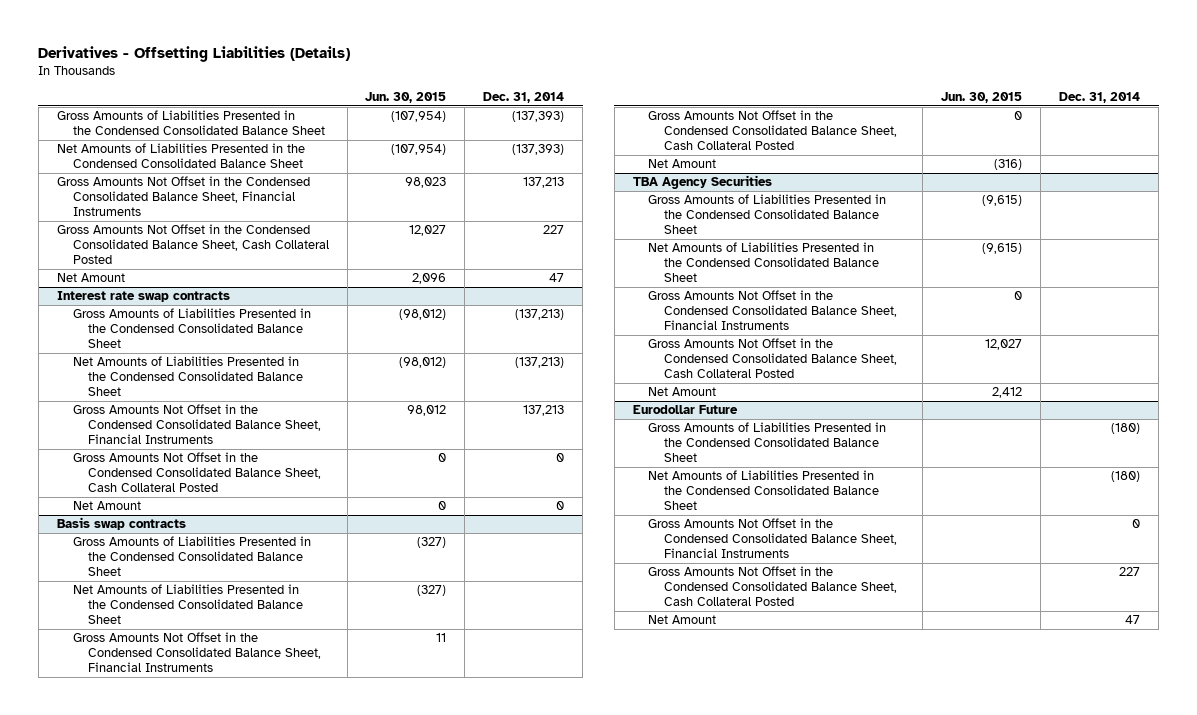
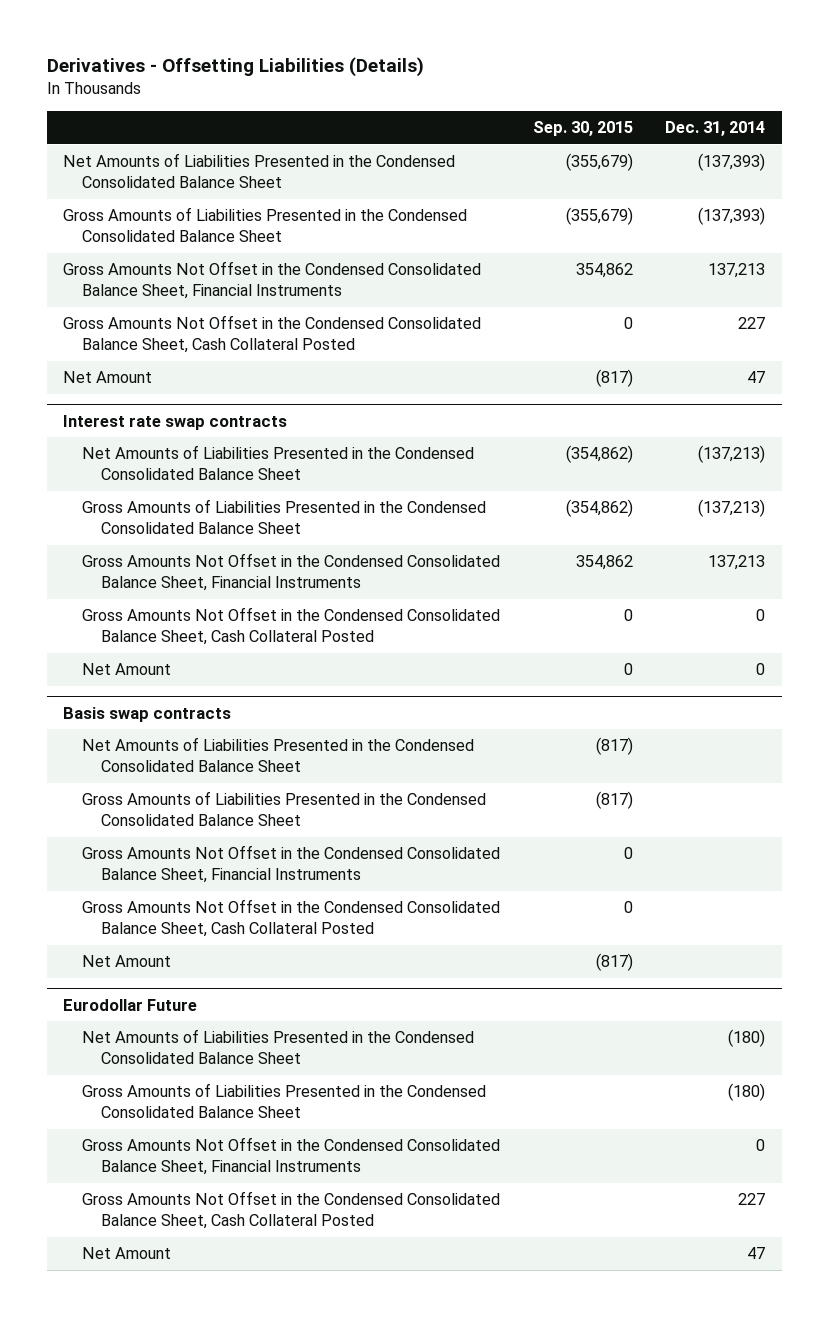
- | Jun. 30, 2015 | Dec. 31, 2014
+ | Sep. 30, 2015 | Dec. 31, 2014
moved down: Gross Amounts of Liabilities Presented in the Condensed Consolidated Balance Sheet | (355,679) | (137,393)
@ Interest rate swap contracts
moved down: Gross Amounts of Liabilities Presented in the Condensed Consolidated Balance Sheet | (354,862) | (137,213)
@ Basis swap contracts
- Gross Amounts of Liabilities Presented in the Condensed Consolidated Balance Sheet | (327) |
- Gross Amounts Not Offset in the Condensed Consolidated Balance Sheet, Financial Instruments | 11 |
- Gross Amounts Not Offset in the Condensed Consolidated Balance Sheet, Cash Collateral Posted | 0 |
- Net Amount | (316) |
- TBA Agency Securities
- Net Amounts of Liabilities Presented in the Condensed Consolidated Balance Sheet | (9,615) |
@ Eurodollar Future
moved down: Gross Amounts of Liabilities Presented in the Condensed Consolidated Balance Sheet | | (180)

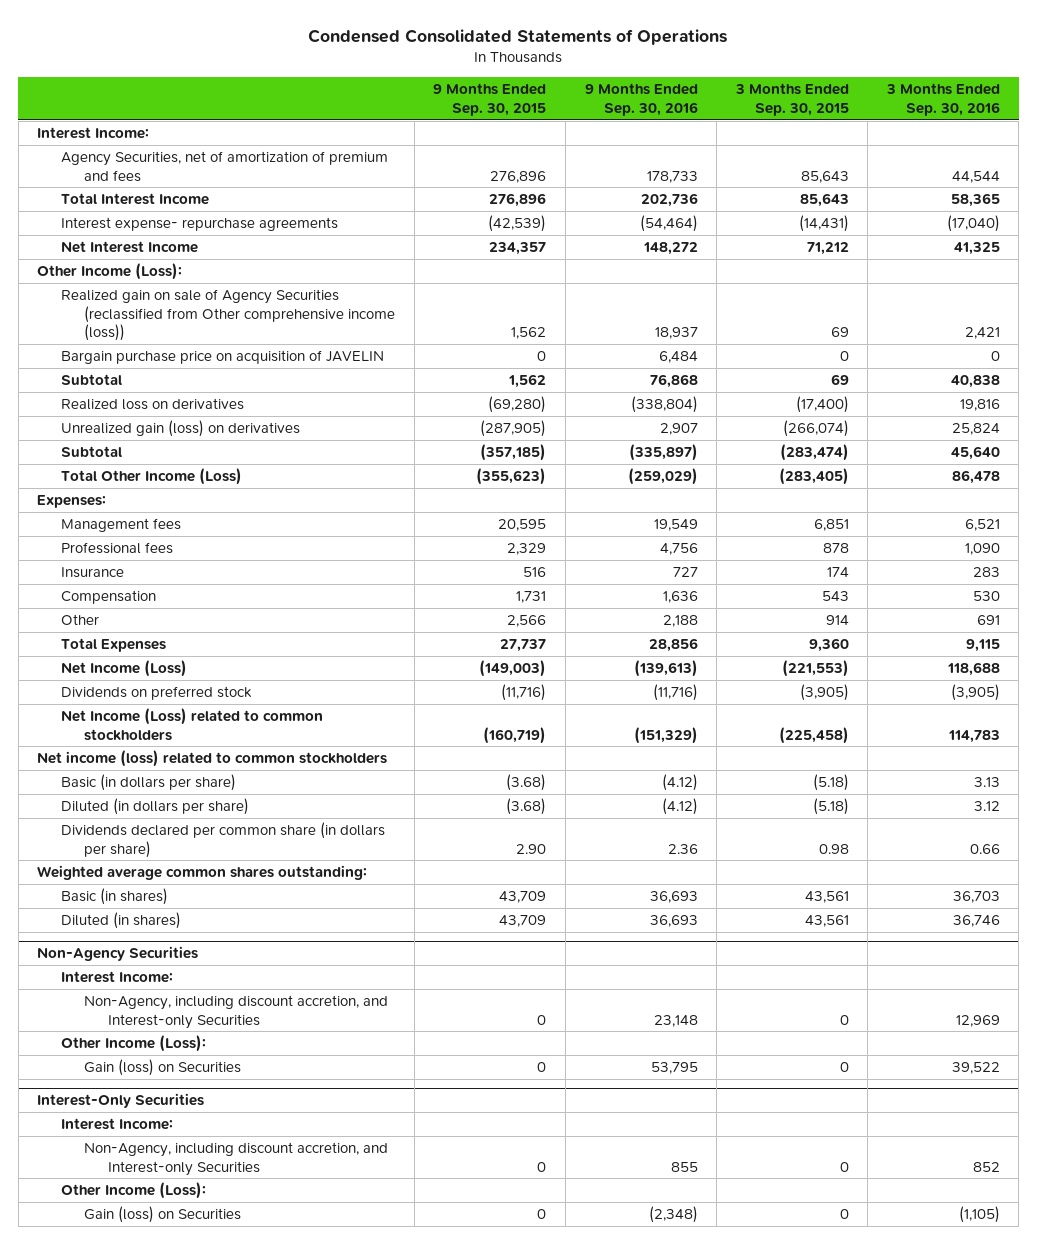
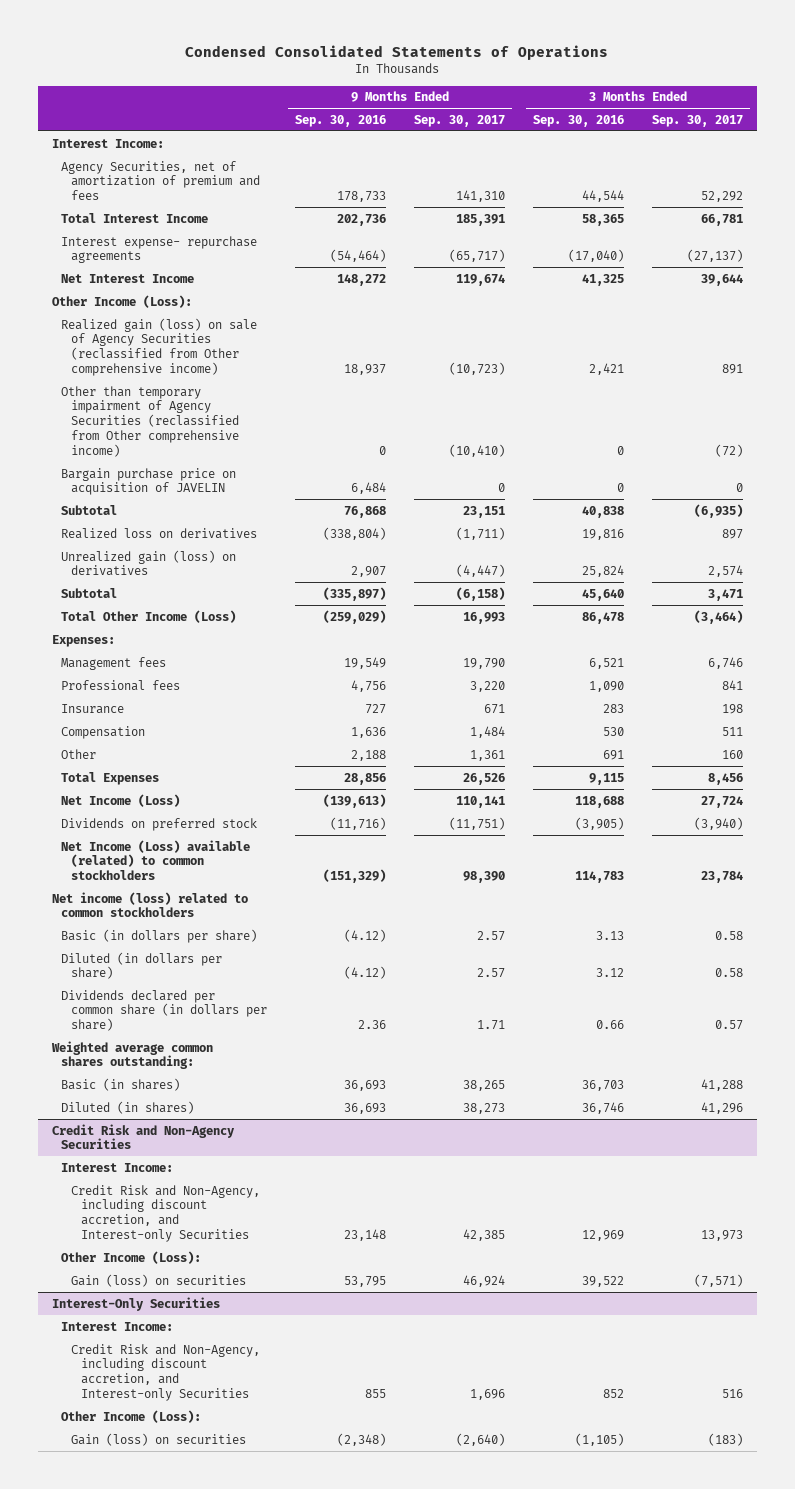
- | 9 Months Ended Sep. 30, 2015 | 9 Months Ended Sep. 30, 2016 | 3 Months Ended Sep. 30, 2015 | 3 Months Ended Sep. 30, 2016
+ | 9 Months Ended Sep. 30, 2016 | 9 Months Ended Sep. 30, 2017 | 3 Months Ended Sep. 30, 2016 | 3 Months Ended Sep. 30, 2017
- Realized gain on sale of Agency Securities (reclassified from Other comprehensive income (loss)) | 1,562 | 18,937 | 69 | 2,421
+ Realized gain (loss) on sale of Agency Securities (reclassified from Other comprehensive income) | 18,937 | (10,723) | 2,421 | 891
+ Other than temporary impairment of Agency Securities (reclassified from Other comprehensive income) | 0 | (10,410) | 0 | (72)
- Net Income (Loss) related to common stockholders | (160,719) | (151,329) | (225,458) | 114,783
+ Net Income (Loss) available (related) to common stockholders | (151,329) | 98,390 | 114,783 | 23,784
- Non-Agency Securities
+ Credit Risk and Non-Agency Securities
- Non-Agency, including discount accretion, and Interest-only Securities | 0 | 23,148 | 0 | 12,969
+ Credit Risk and Non-Agency, including discount accretion, and Interest-only Securities | 23,148 | 42,385 | 12,969 | 13,973
- Gain (loss) on Securities | 0 | 53,795 | 0 | 39,522
+ Gain (loss) on securities | 53,795 | 46,924 | 39,522 | (7,571)
@ Interest-Only Securities
- Non-Agency, including discount accretion, and Interest-only Securities | 0 | 855 | 0 | 852
+ Credit Risk and Non-Agency, including discount accretion, and Interest-only Securities | 855 | 1,696 | 852 | 516
- Gain (loss) on Securities | 0 | (2,348) | 0 | (1,105)
+ Gain (loss) on securities | (2,348) | (2,640) | (1,105) | (183)

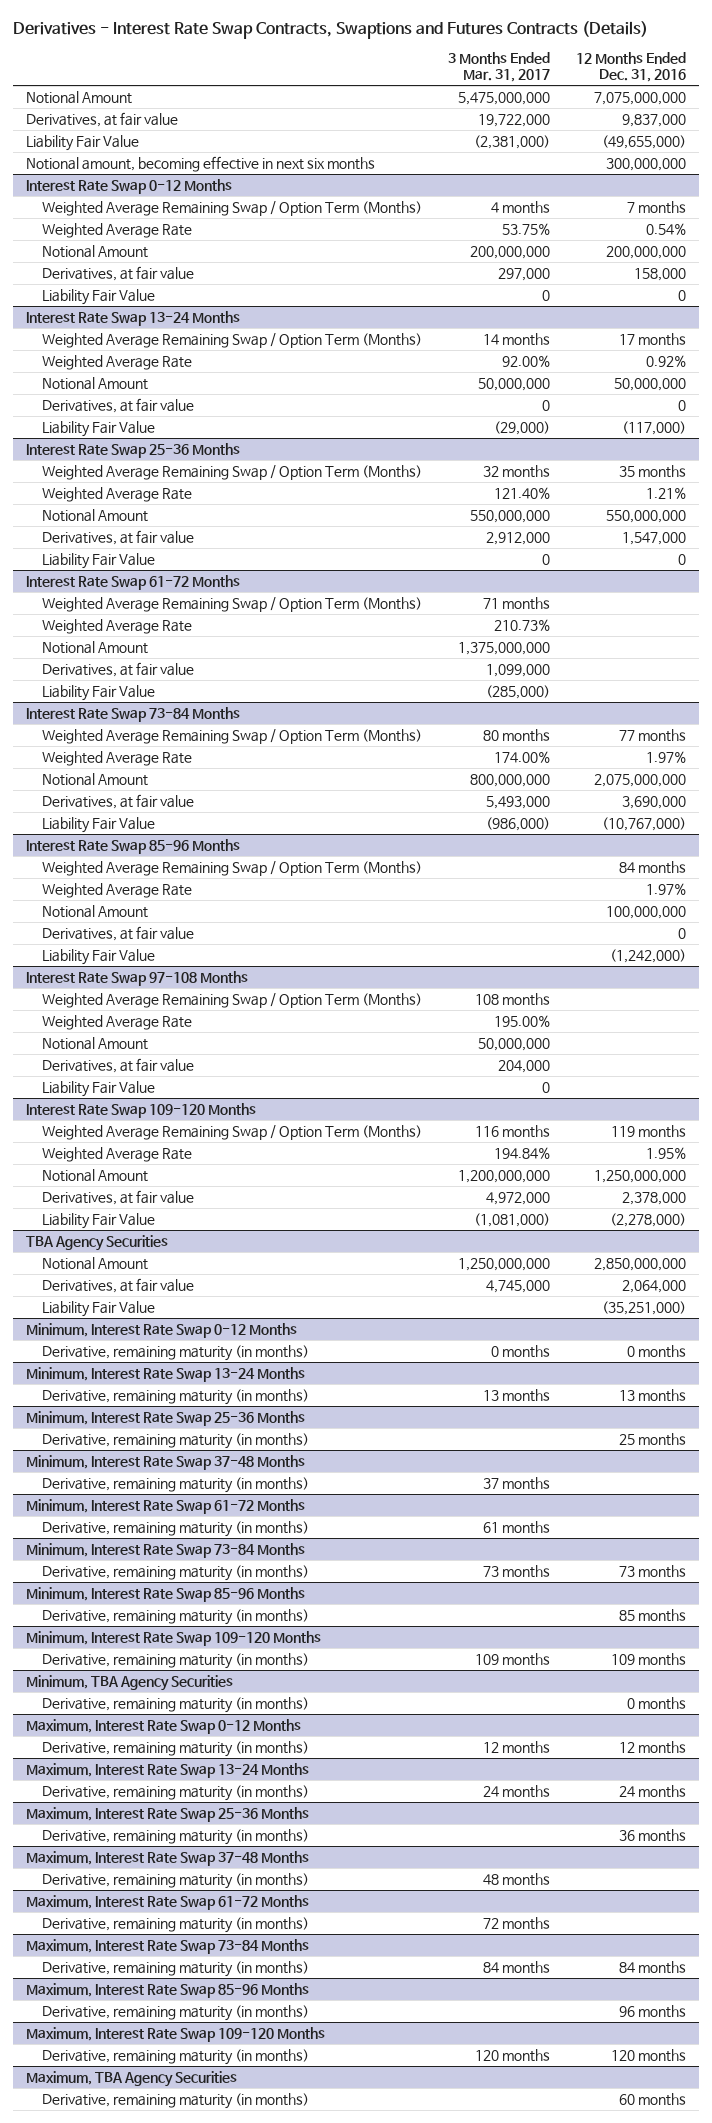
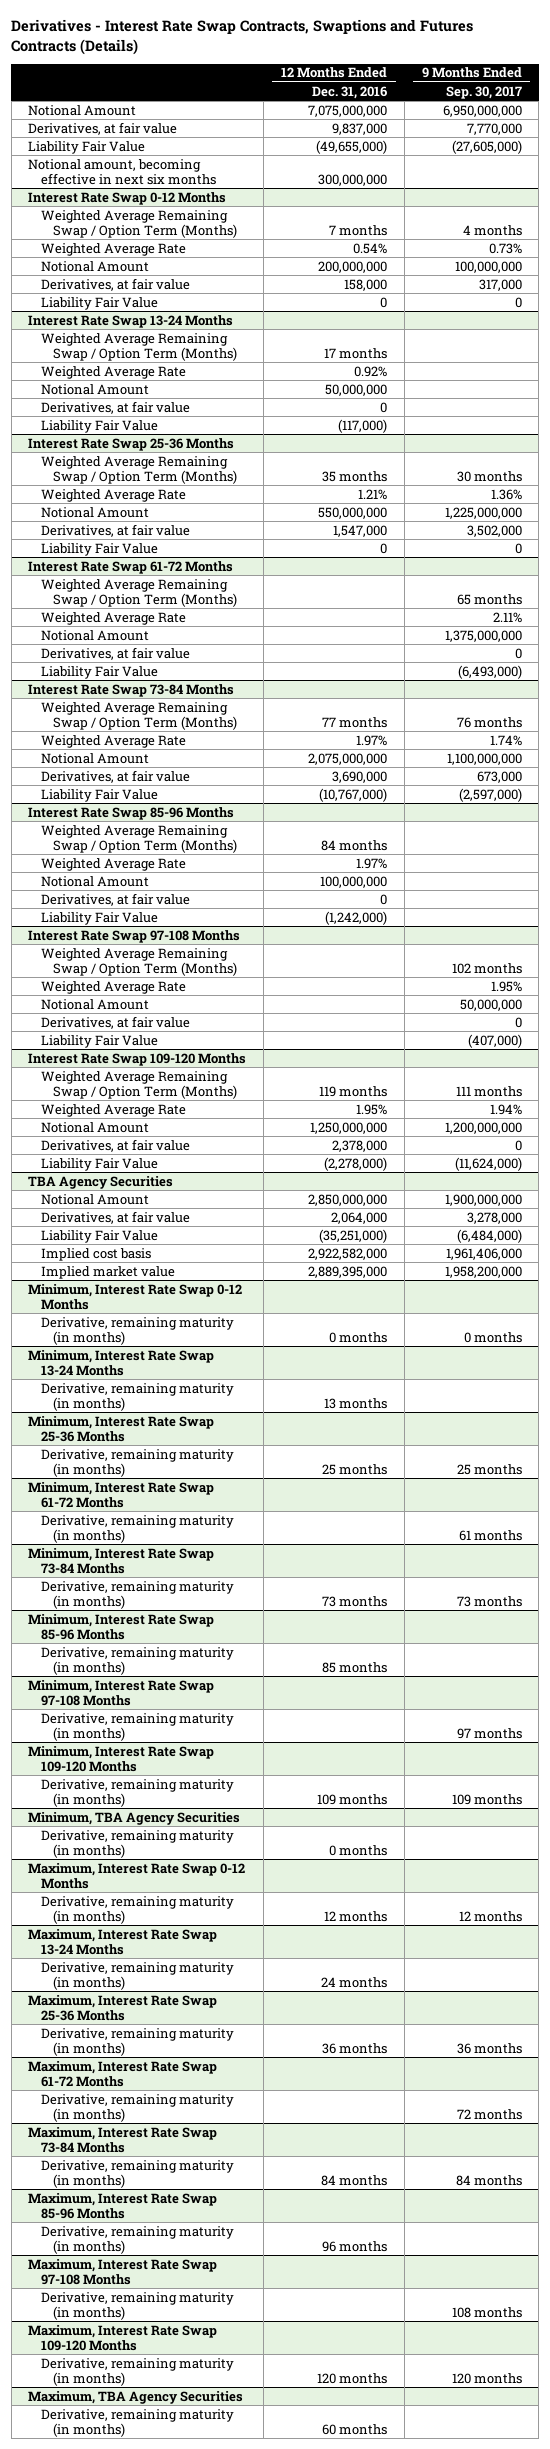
- | 3 Months Ended Mar. 31, 2017 | 12 Months Ended Dec. 31, 2016
+ | 12 Months Ended Dec. 31, 2016 | 9 Months Ended Sep. 30, 2017
@ TBA Agency Securities
+ Implied cost basis | 2,922,582,000 | 1,961,406,000
+ Implied market value | 2,889,395,000 | 1,958,200,000
- Minimum, Interest Rate Swap 37-48 Months
- Derivative, remaining maturity (in months) | 37 months |
+ Minimum, Interest Rate Swap 97-108 Months
+ Derivative, remaining maturity (in months) | | 97 months
- Maximum, Interest Rate Swap 37-48 Months
- Derivative, remaining maturity (in months) | 48 months |
+ Maximum, Interest Rate Swap 97-108 Months
+ Derivative, remaining maturity (in months) | | 108 months

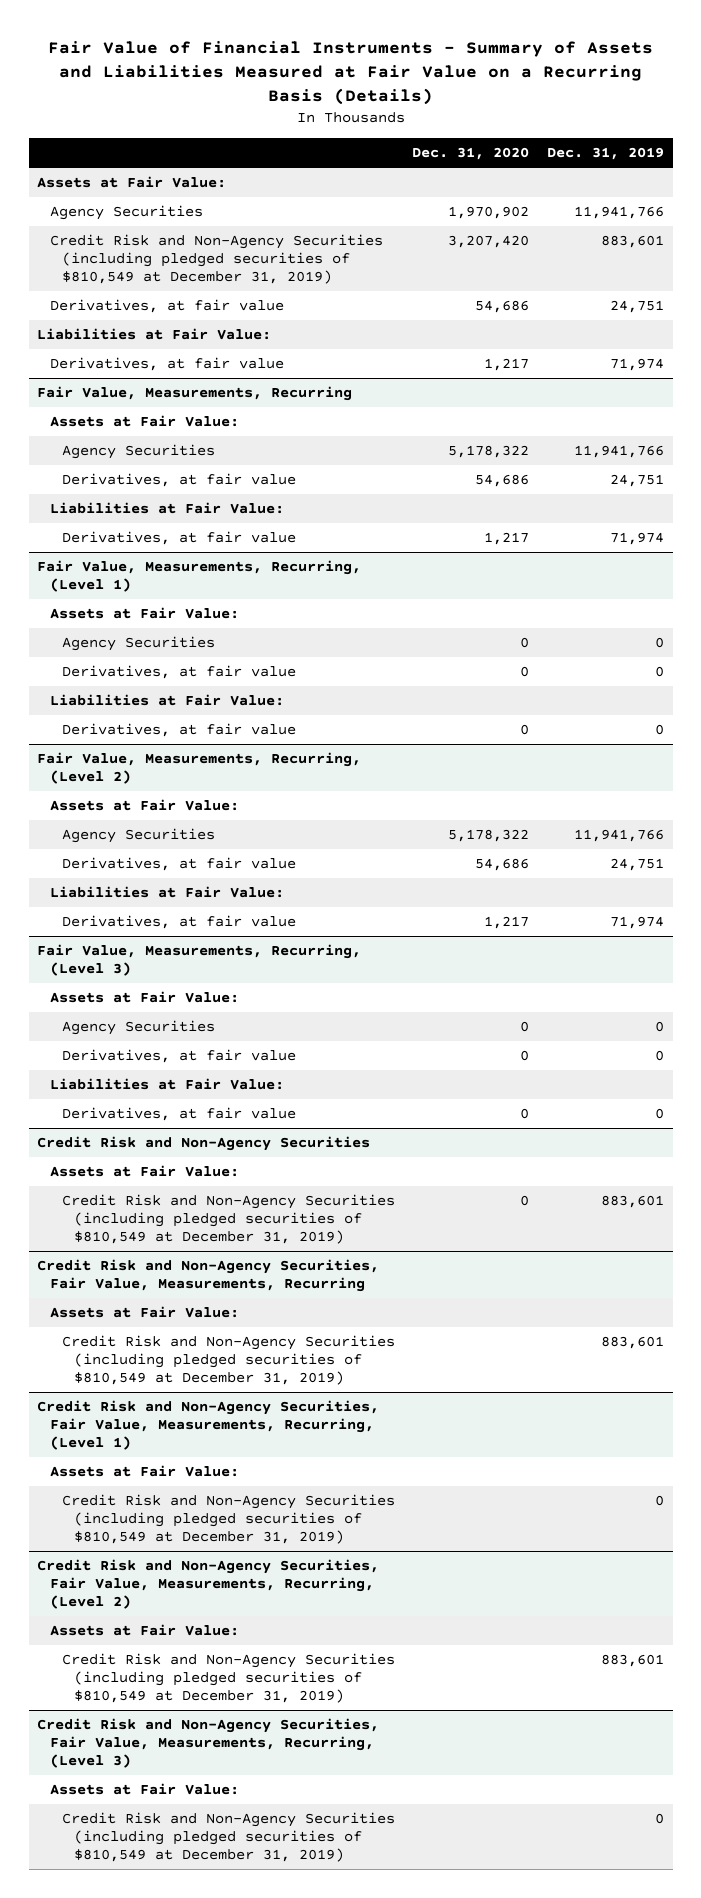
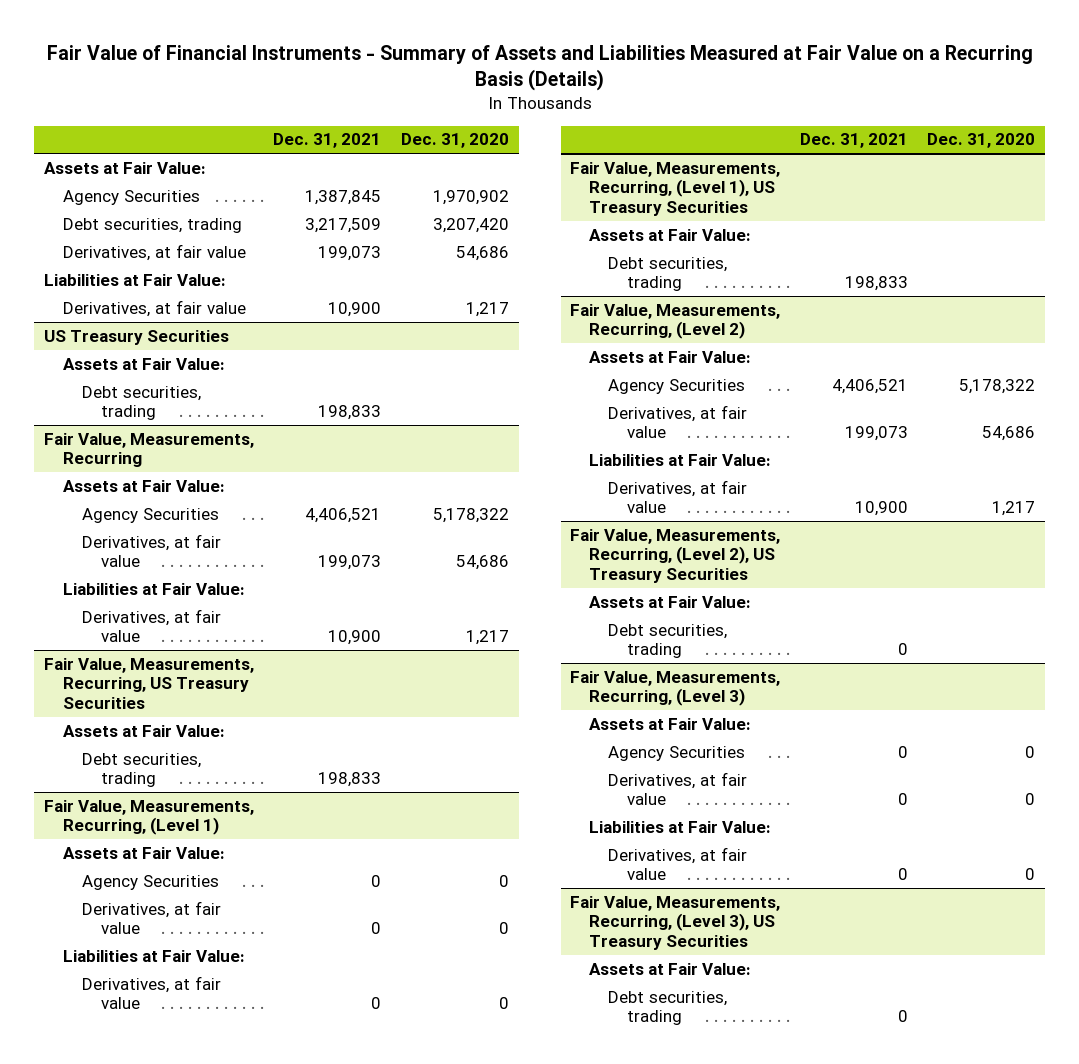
- | Dec. 31, 2020 | Dec. 31, 2019
+ | Dec. 31, 2021 | Dec. 31, 2020
- Credit Risk and Non-Agency Securities (including pledged securities of $810,549 at December 31, 2019) | 3,207,420 | 883,601
+ Debt securities, trading | 3,217,509 | 3,207,420
+ US Treasury Securities
+ Assets at Fair Value:
+ Debt securities, trading | 198,833 |
+ Fair Value, Measurements, Recurring, US Treasury Securities
+ Assets at Fair Value:
+ Debt securities, trading | 198,833 |
+ Fair Value, Measurements, Recurring, (Level 1), US Treasury Securities
+ Assets at Fair Value:
+ Debt securities, trading | 198,833 |
+ Fair Value, Measurements, Recurring, (Level 2), US Treasury Securities
+ Assets at Fair Value:
+ Debt securities, trading | 0 |
- Credit Risk and Non-Agency Securities
- Assets at Fair Value:
- Credit Risk and Non-Agency Securities (including pledged securities of $810,549 at December 31, 2019) | 0 | 883,601
- Credit Risk and Non-Agency Securities, Fair Value, Measurements, Recurring
- Assets at Fair Value:
- Credit Risk and Non-Agency Securities (including pledged securities of $810,549 at December 31, 2019) | | 883,601
- Credit Risk and Non-Agency Securities, Fair Value, Measurements, Recurring, (Level 1)
- Assets at Fair Value:
- Credit Risk and Non-Agency Securities (including pledged securities of $810,549 at December 31, 2019) | | 0
- Credit Risk and Non-Agency Securities, Fair Value, Measurements, Recurring, (Level 2)
- Assets at Fair Value:
- Credit Risk and Non-Agency Securities (including pledged securities of $810,549 at December 31, 2019) | | 883,601
- Credit Risk and Non-Agency Securities, Fair Value, Measurements, Recurring, (Level 3)
+ Fair Value, Measurements, Recurring, (Level 3), US Treasury Securities
- Credit Risk and Non-Agency Securities (including pledged securities of $810,549 at December 31, 2019) | | 0
+ Debt securities, trading | 0 |

